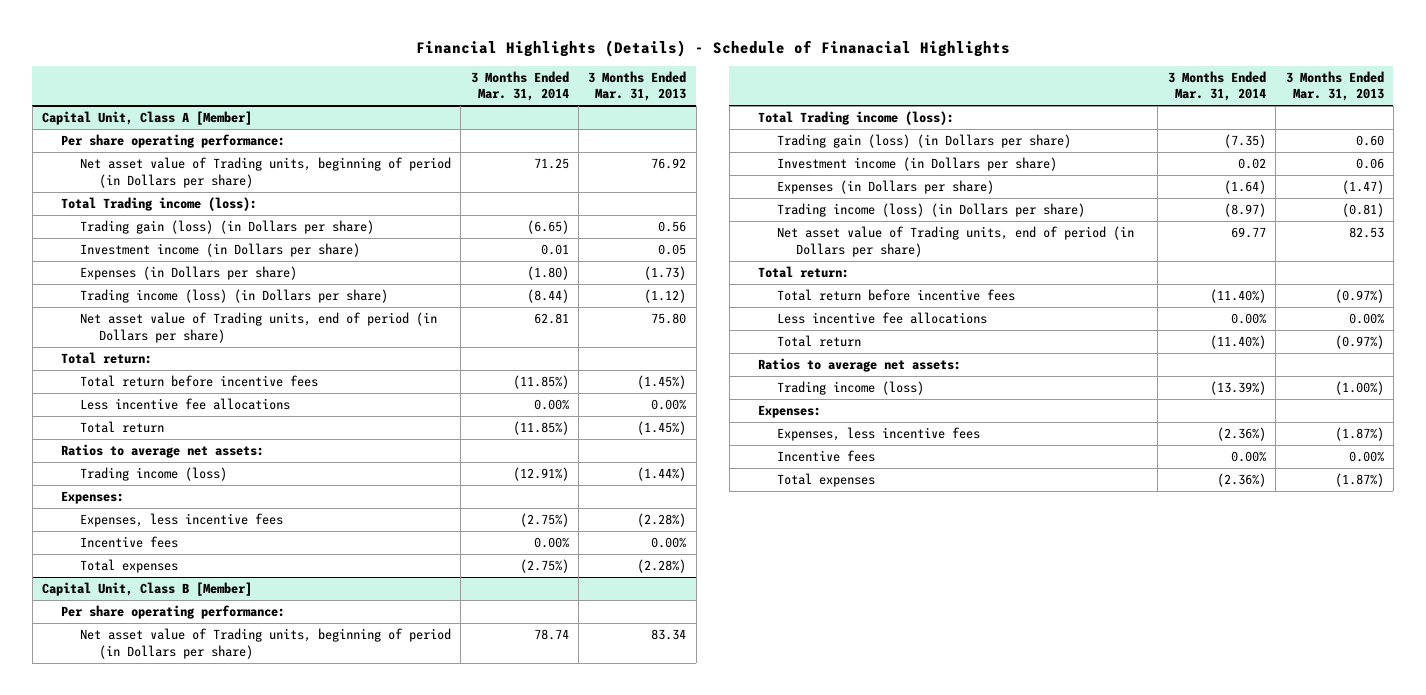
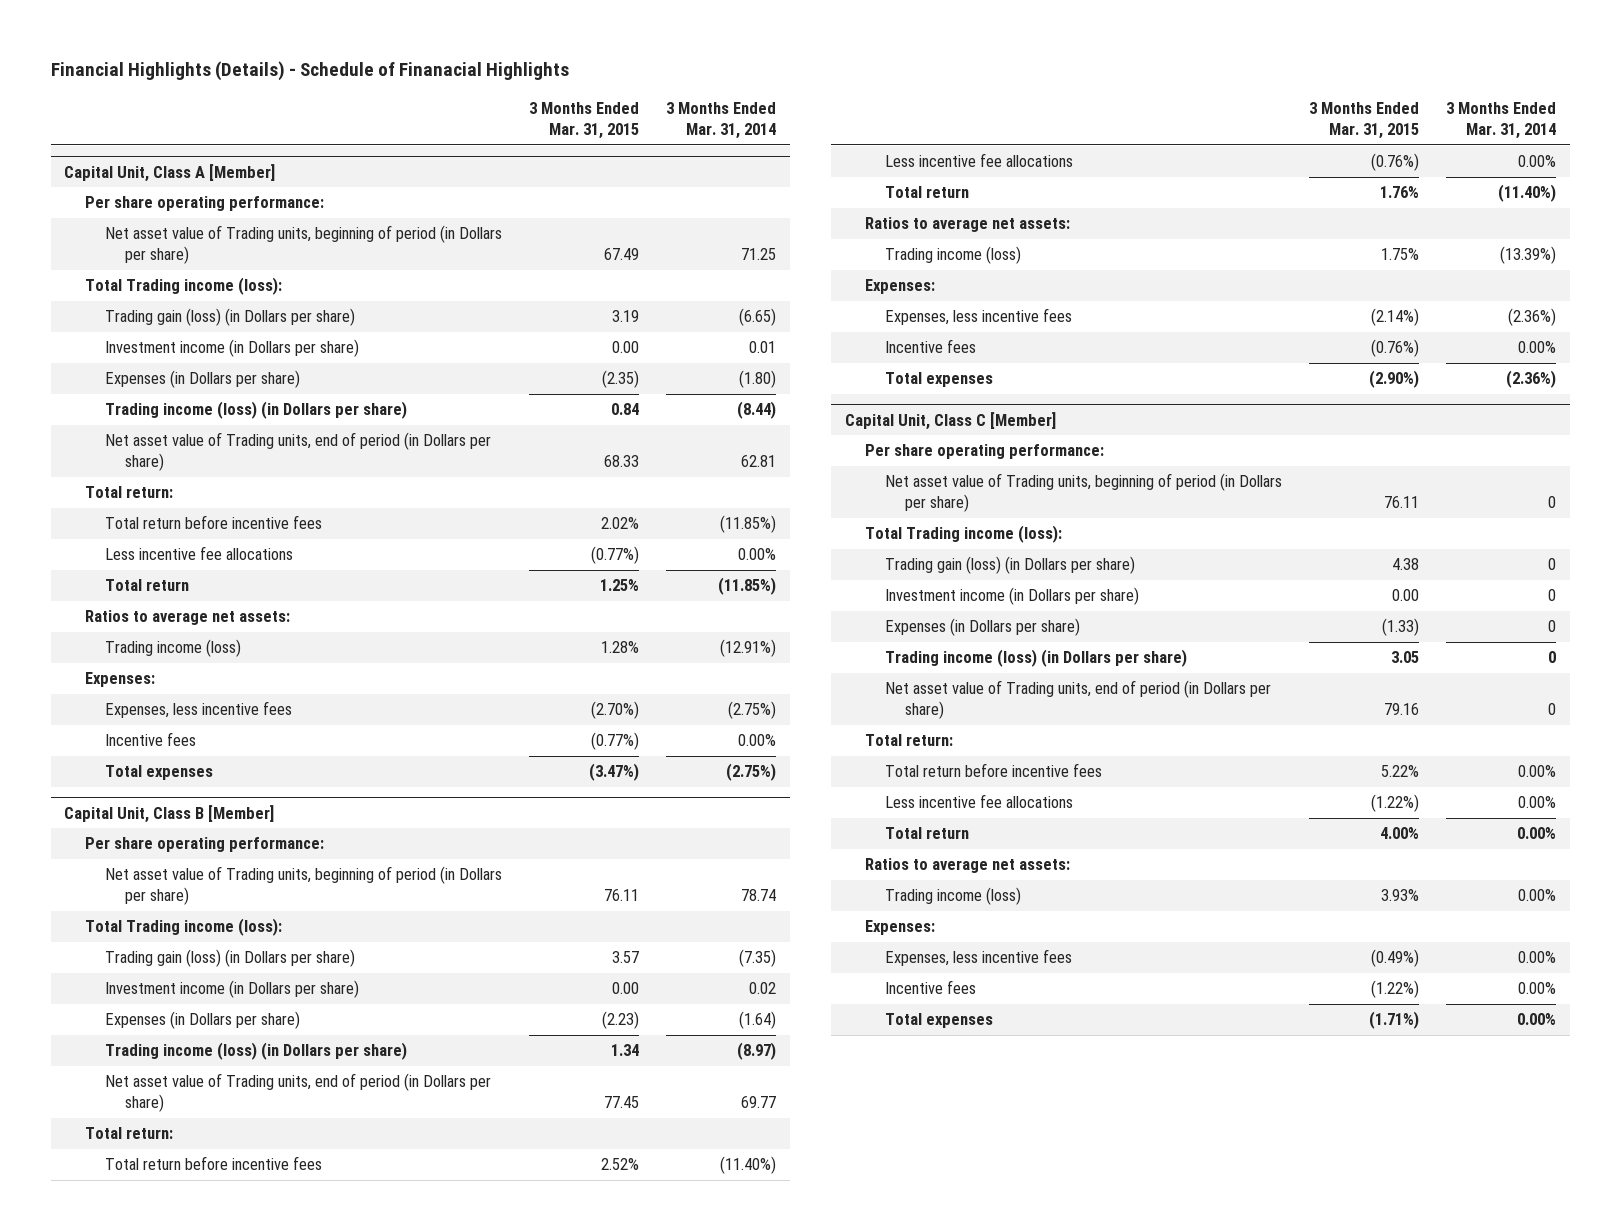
- | 3 Months Ended Mar. 31, 2014 | 3 Months Ended Mar. 31, 2013
+ | 3 Months Ended Mar. 31, 2015 | 3 Months Ended Mar. 31, 2014
+ Capital Unit, Class C [Member]
+ Per share operating performance:
+ Net asset value of Trading units, beginning of period (in Dollars per share) | 76.11 | 0
+ Total Trading income (loss):
+ Trading gain (loss) (in Dollars per share) | 4.38 | 0
+ Investment income (in Dollars per share) | 0.00 | 0
+ Expenses (in Dollars per share) | (1.33) | 0
+ Trading income (loss) (in Dollars per share) | 3.05 | 0
+ Net asset value of Trading units, end of period (in Dollars per share) | 79.16 | 0
+ Total return:
+ Total return before incentive fees | 5.22% | 0.00%
+ Less incentive fee allocations | (1.22%) | 0.00%
+ Total return | 4.00% | 0.00%
+ Ratios to average net assets:
+ Trading income (loss) | 3.93% | 0.00%
+ Expenses:
+ Expenses, less incentive fees | (0.49%) | 0.00%
+ Incentive fees | (1.22%) | 0.00%
+ Total expenses | (1.71%) | 0.00%

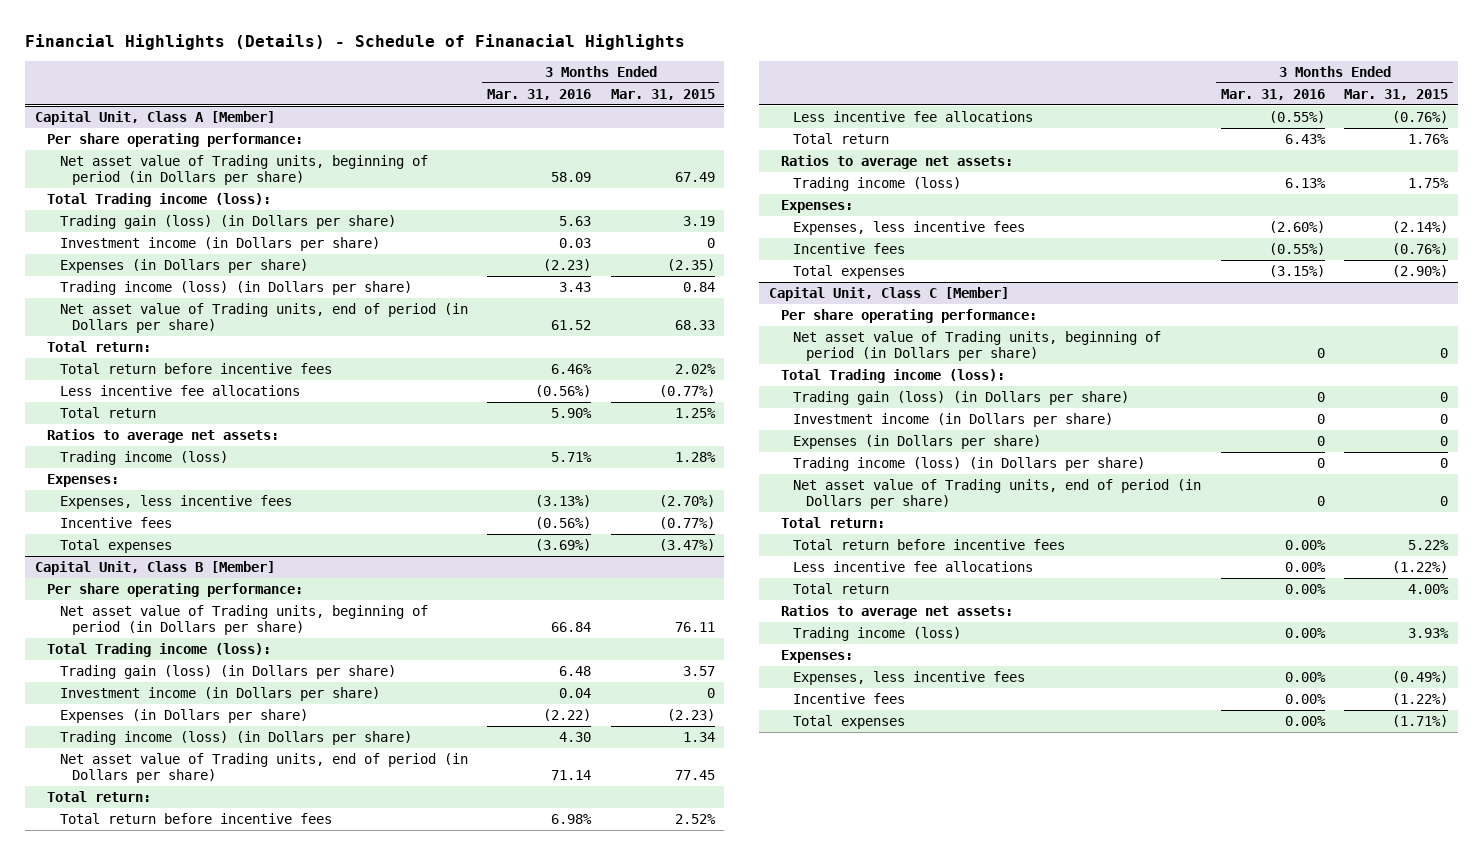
- | 3 Months Ended Mar. 31, 2015 | 3 Months Ended Mar. 31, 2014
+ | 3 Months Ended Mar. 31, 2016 | 3 Months Ended Mar. 31, 2015
@ Capital Unit, Class A [Member]
- Investment income (in Dollars per share) | 0.00 | 0.01
+ Investment income (in Dollars per share) | 0.03 | 0
@ Capital Unit, Class B [Member]
- Investment income (in Dollars per share) | 0.00 | 0.02
+ Investment income (in Dollars per share) | 0.04 | 0
@ Capital Unit, Class C [Member]
- Net asset value of Trading units, beginning of period (in Dollars per share) | 76.11 | 0
+ Net asset value of Trading units, beginning of period (in Dollars per share) | 0 | 0
- Trading gain (loss) (in Dollars per share) | 4.38 | 0
- Investment income (in Dollars per share) | 0.00 | 0
- Expenses (in Dollars per share) | (1.33) | 0
- Trading income (loss) (in Dollars per share) | 3.05 | 0
- Net asset value of Trading units, end of period (in Dollars per share) | 79.16 | 0
+ Trading gain (loss) (in Dollars per share) | 0 | 0
+ Investment income (in Dollars per share) | 0 | 0
+ Expenses (in Dollars per share) | 0 | 0
+ Trading income (loss) (in Dollars per share) | 0 | 0
+ Net asset value of Trading units, end of period (in Dollars per share) | 0 | 0

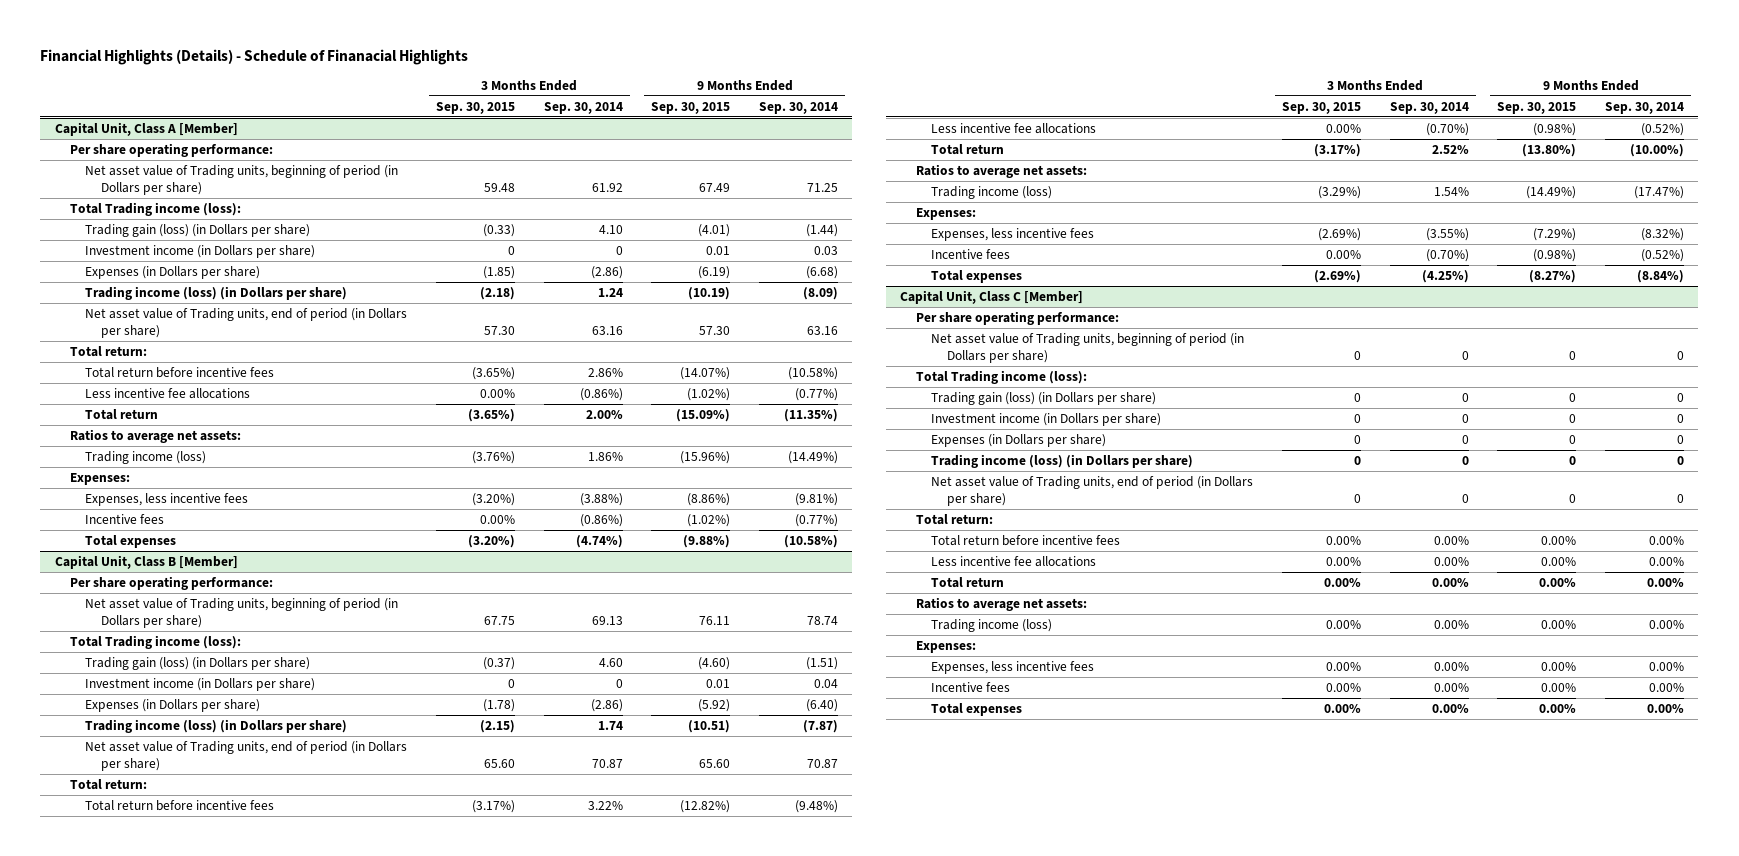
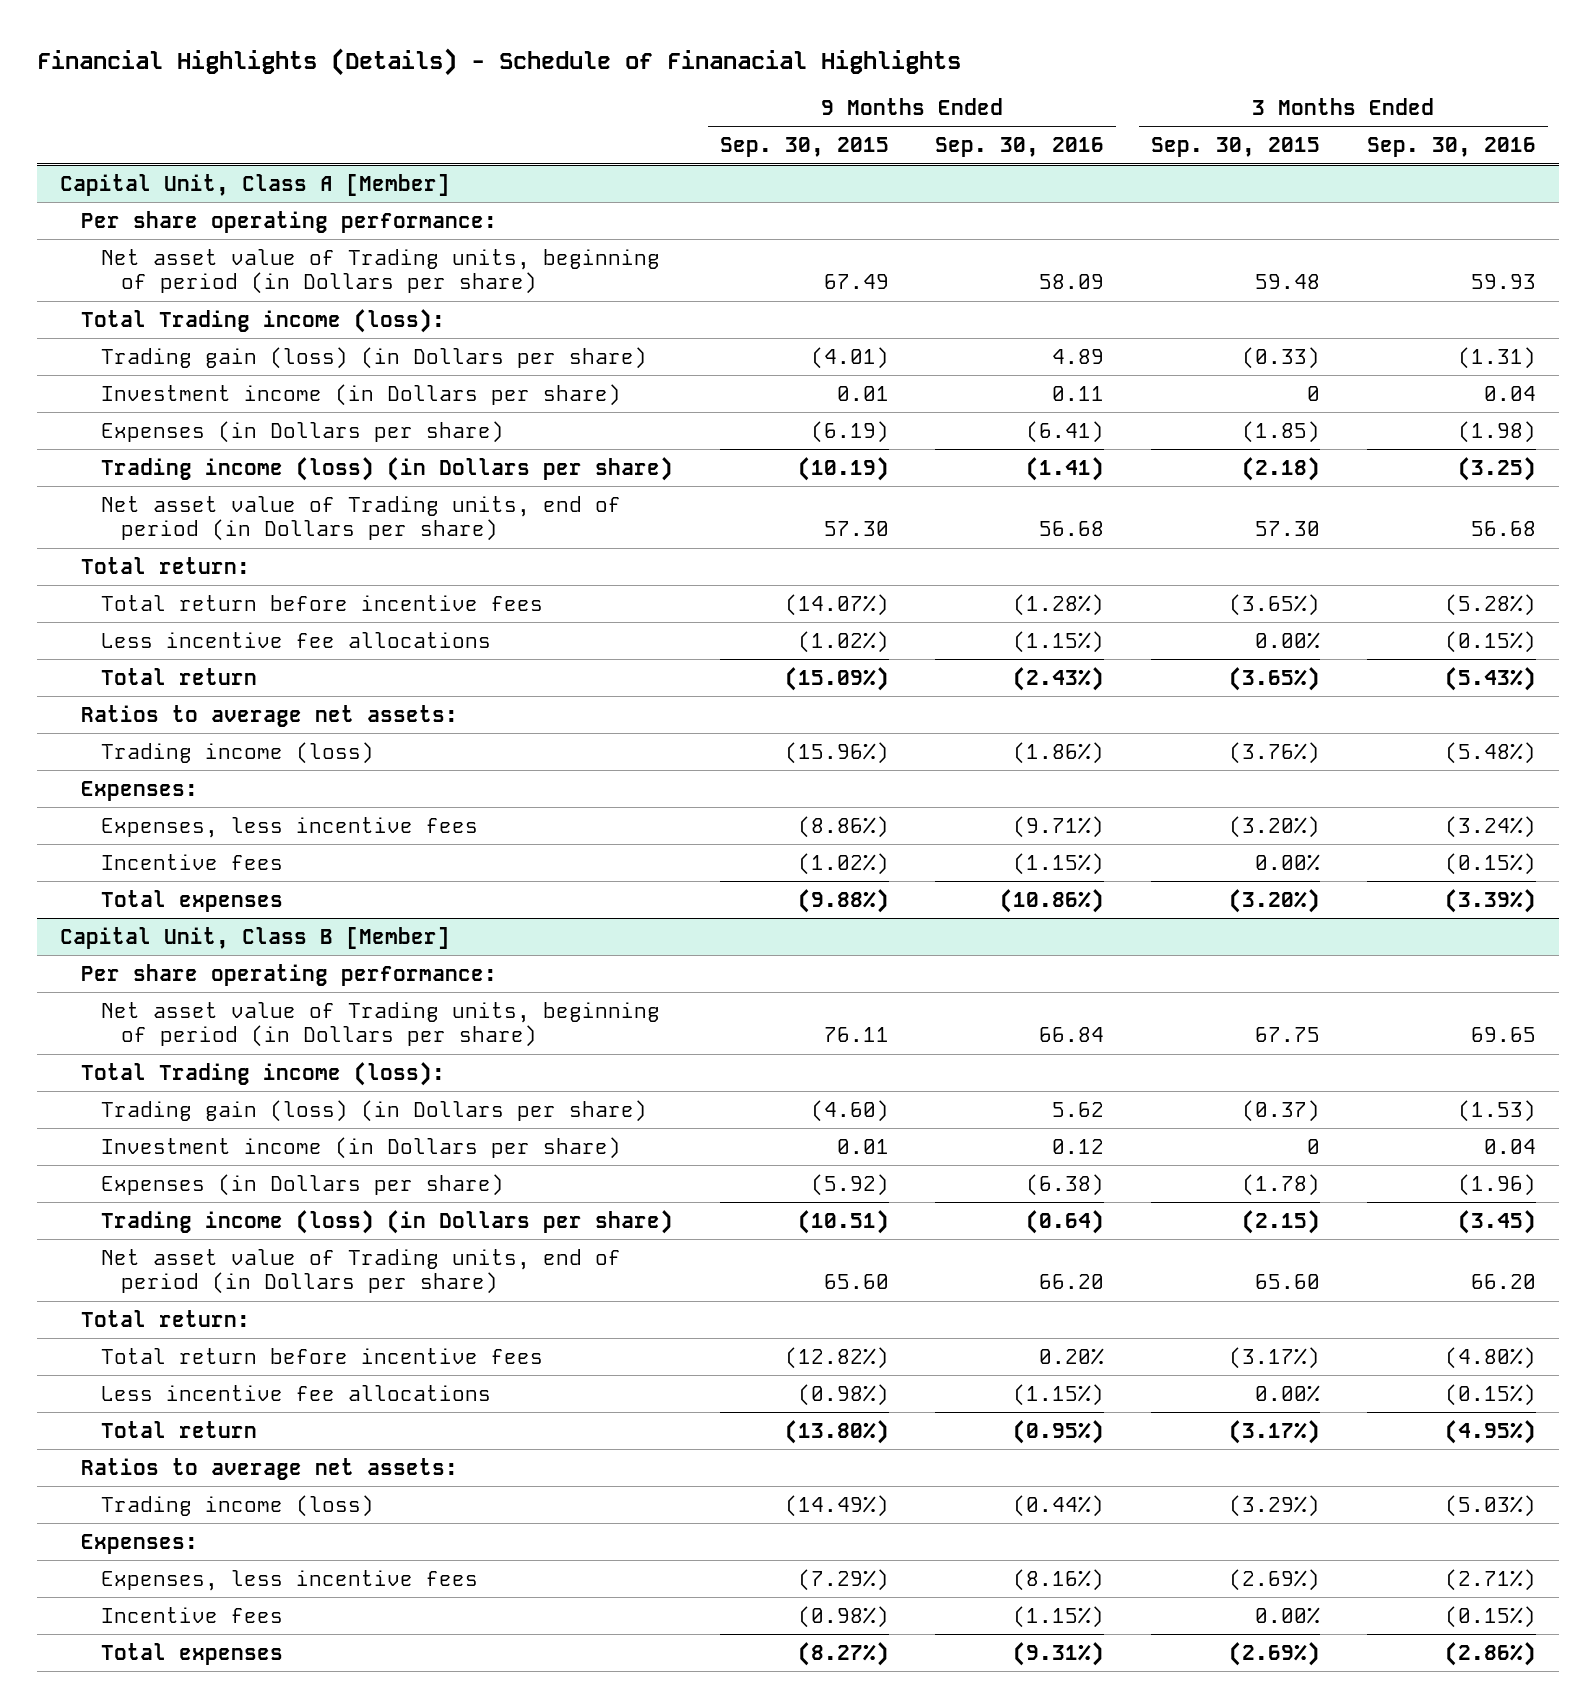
- | 3 Months Ended Sep. 30, 2015 | 3 Months Ended Sep. 30, 2014 | 9 Months Ended Sep. 30, 2015 | 9 Months Ended Sep. 30, 2014
+ | 9 Months Ended Sep. 30, 2015 | 9 Months Ended Sep. 30, 2016 | 3 Months Ended Sep. 30, 2015 | 3 Months Ended Sep. 30, 2016
- Capital Unit, Class C [Member]
- Per share operating performance:
- Net asset value of Trading units, beginning of period (in Dollars per share) | 0 | 0 | 0 | 0
- Total Trading income (loss):
- Trading gain (loss) (in Dollars per share) | 0 | 0 | 0 | 0
- Investment income (in Dollars per share) | 0 | 0 | 0 | 0
- Expenses (in Dollars per share) | 0 | 0 | 0 | 0
- Trading income (loss) (in Dollars per share) | 0 | 0 | 0 | 0
- Net asset value of Trading units, end of period (in Dollars per share) | 0 | 0 | 0 | 0
- Total return:
- Total return before incentive fees | 0.00% | 0.00% | 0.00% | 0.00%
- Less incentive fee allocations | 0.00% | 0.00% | 0.00% | 0.00%
- Total return | 0.00% | 0.00% | 0.00% | 0.00%
- Ratios to average net assets:
- Trading income (loss) | 0.00% | 0.00% | 0.00% | 0.00%
- Expenses:
- Expenses, less incentive fees | 0.00% | 0.00% | 0.00% | 0.00%
- Incentive fees | 0.00% | 0.00% | 0.00% | 0.00%
- Total expenses | 0.00% | 0.00% | 0.00% | 0.00%

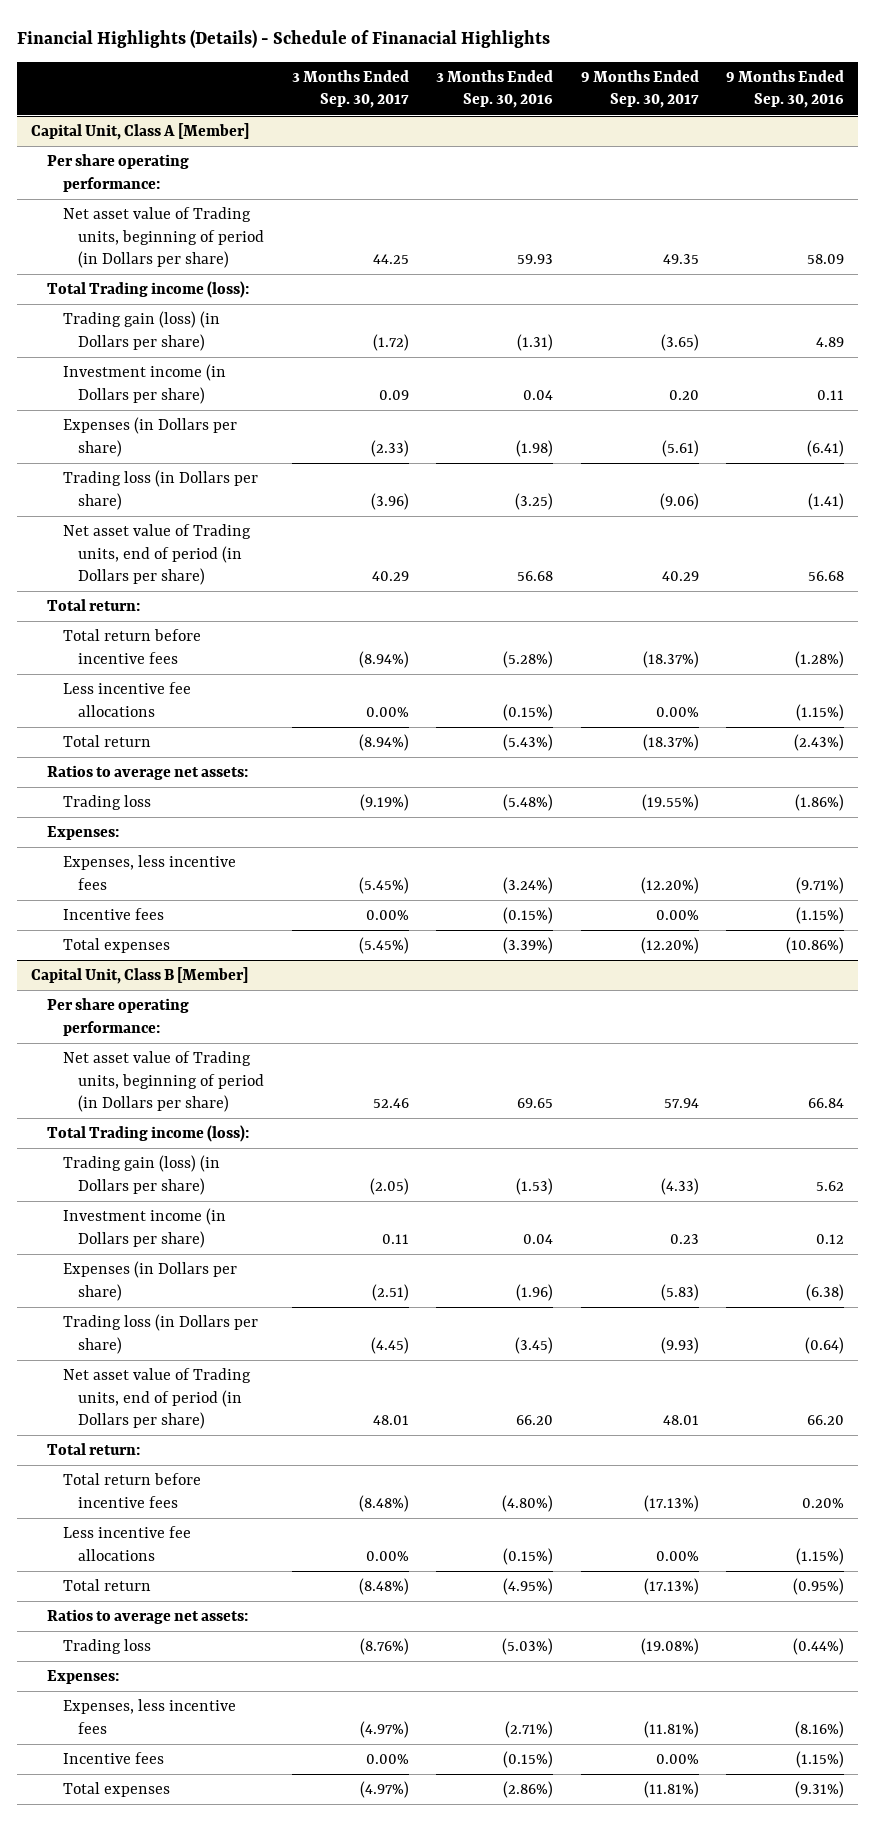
- | 9 Months Ended Sep. 30, 2015 | 9 Months Ended Sep. 30, 2016 | 3 Months Ended Sep. 30, 2015 | 3 Months Ended Sep. 30, 2016
+ | 3 Months Ended Sep. 30, 2017 | 3 Months Ended Sep. 30, 2016 | 9 Months Ended Sep. 30, 2017 | 9 Months Ended Sep. 30, 2016
@ Capital Unit, Class A [Member]
- Trading income (loss) (in Dollars per share) | (10.19) | (1.41) | (2.18) | (3.25)
+ Trading loss (in Dollars per share) | (3.96) | (3.25) | (9.06) | (1.41)
- Trading income (loss) | (15.96%) | (1.86%) | (3.76%) | (5.48%)
+ Trading loss | (9.19%) | (5.48%) | (19.55%) | (1.86%)
@ Capital Unit, Class B [Member]
- Trading income (loss) (in Dollars per share) | (10.51) | (0.64) | (2.15) | (3.45)
+ Trading loss (in Dollars per share) | (4.45) | (3.45) | (9.93) | (0.64)
- Trading income (loss) | (14.49%) | (0.44%) | (3.29%) | (5.03%)
+ Trading loss | (8.76%) | (5.03%) | (19.08%) | (0.44%)

